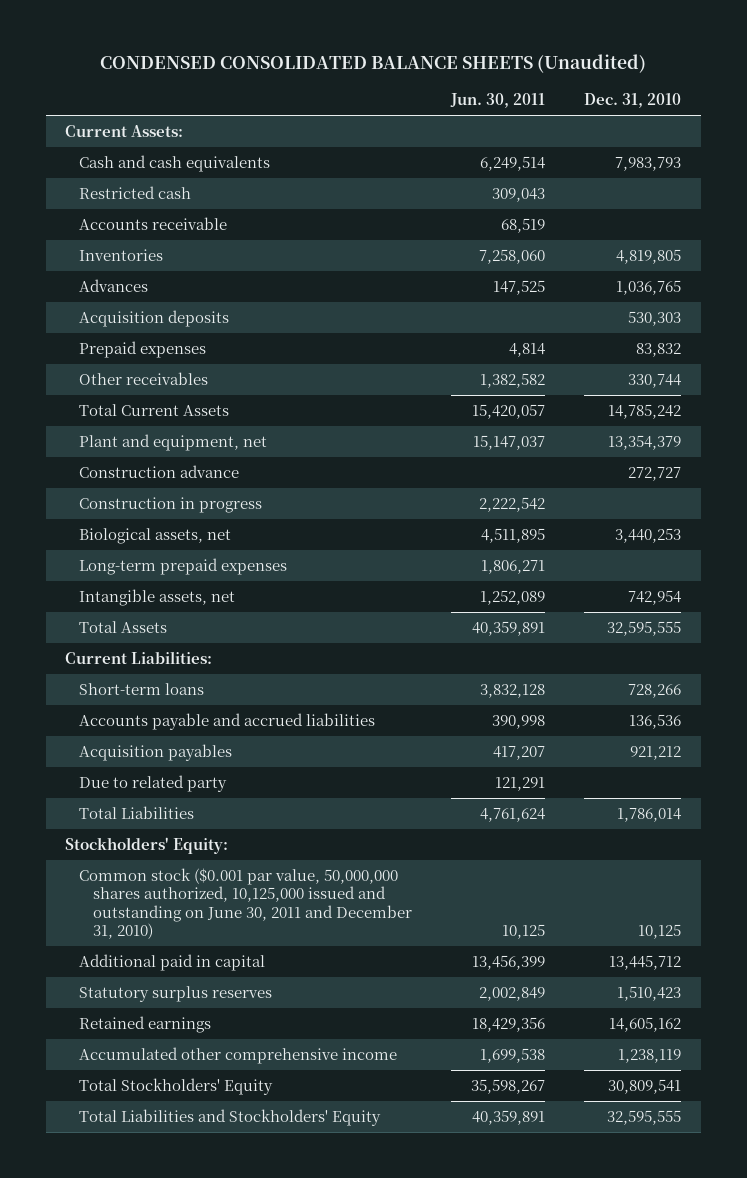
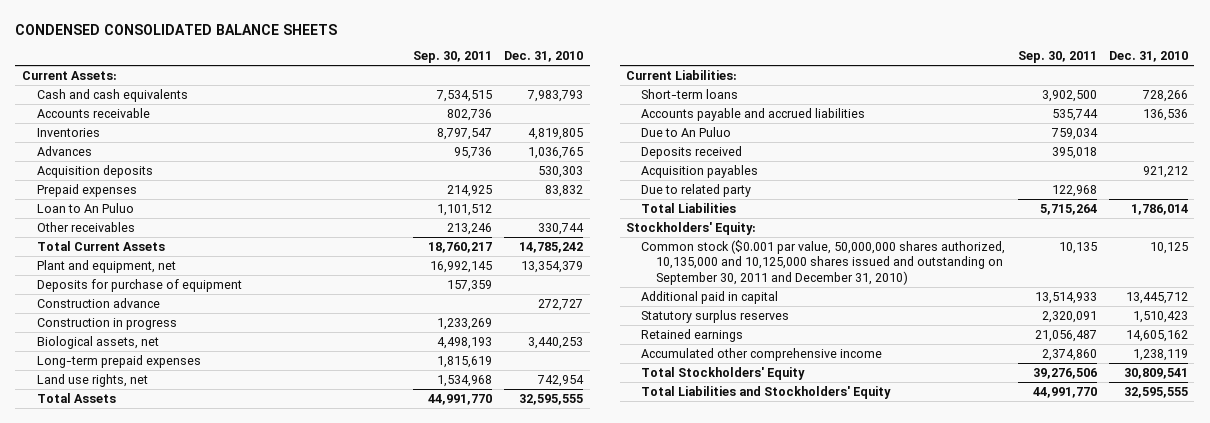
- CONDENSED CONSOLIDATED BALANCE SHEETS (Unaudited)
+ CONDENSED CONSOLIDATED BALANCE SHEETS
- | Jun. 30, 2011 | Dec. 31, 2010
+ | Sep. 30, 2011 | Dec. 31, 2010
- Restricted cash | 309,043 |
+ Loan to An Puluo | 1,101,512 |
+ Deposits for purchase of equipment | 157,359 |
- Intangible assets, net | 1,252,089 | 742,954
+ Land use rights, net | 1,534,968 | 742,954
+ Due to An Puluo | 759,034 |
+ Deposits received | 395,018 |
- Common stock ($0.001 par value, 50,000,000 shares authorized, 10,125,000 issued and outstanding on June 30, 2011 and December 31, 2010) | 10,125 | 10,125
+ Common stock ($0.001 par value, 50,000,000 shares authorized, 10,135,000 and 10,125,000 shares issued and outstanding on September 30, 2011 and December 31, 2010) | 10,135 | 10,125

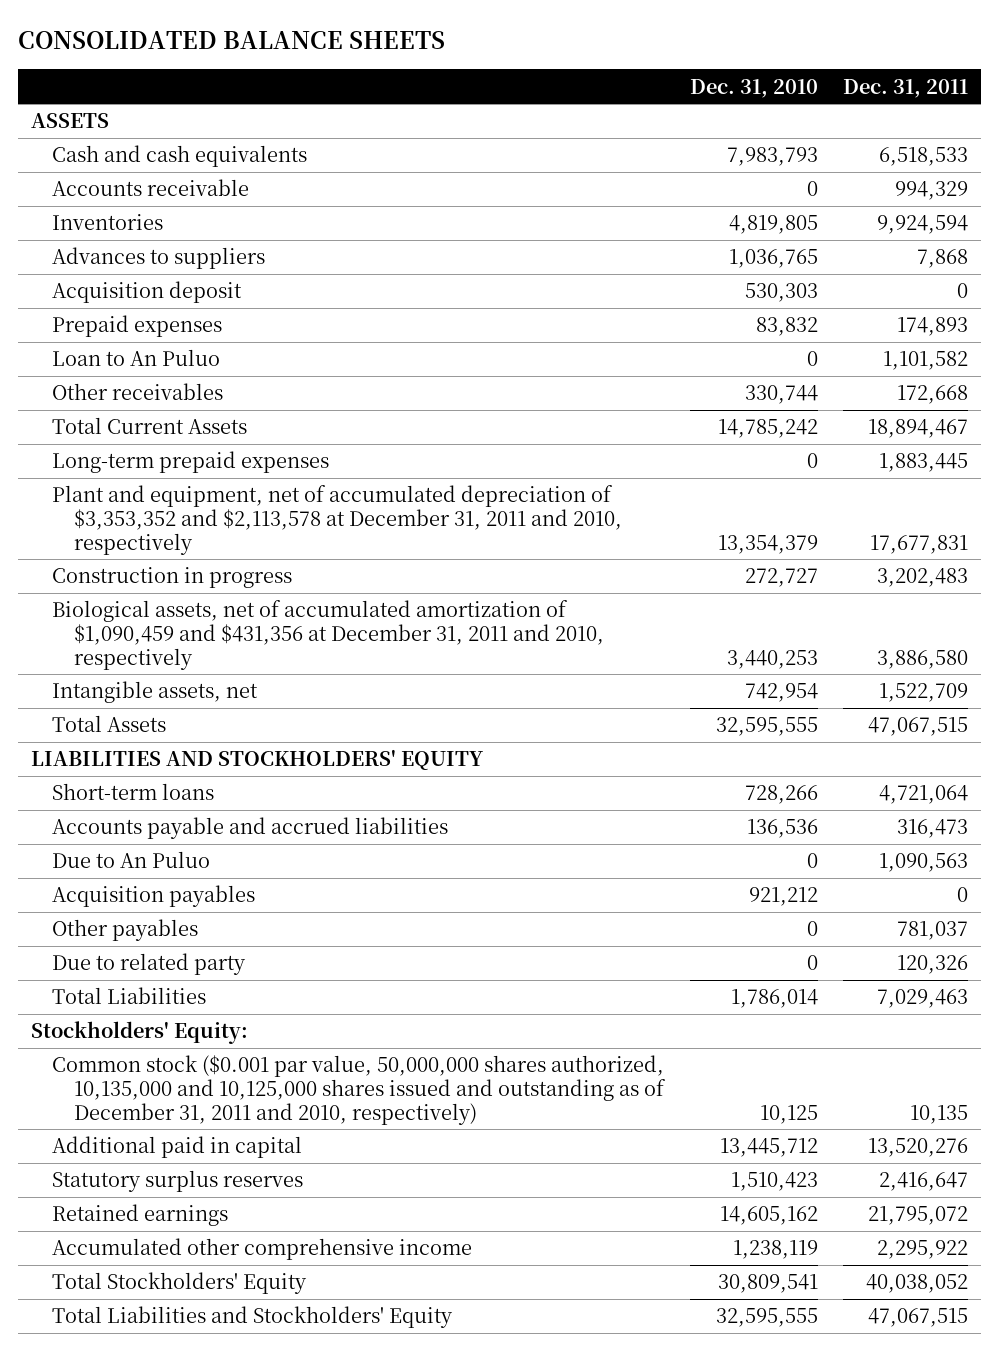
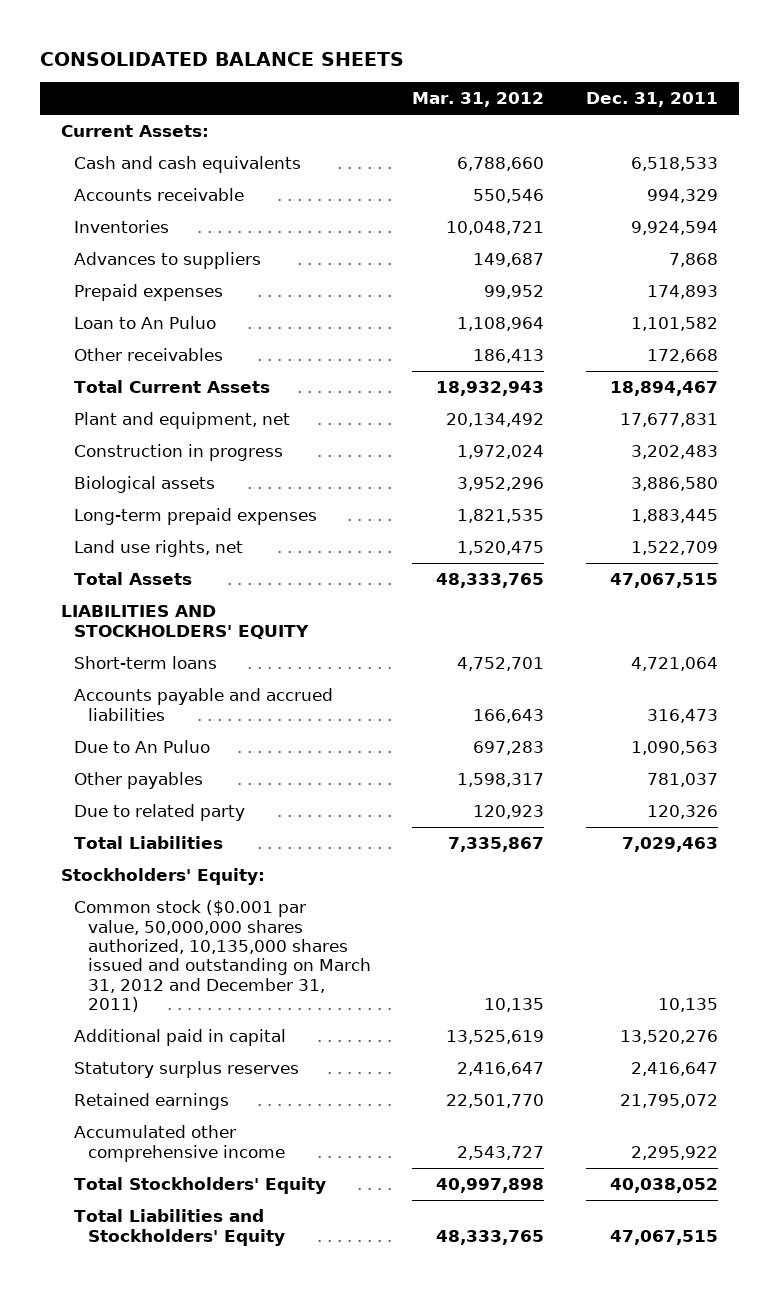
- | Dec. 31, 2010 | Dec. 31, 2011
+ | Mar. 31, 2012 | Dec. 31, 2011
- ASSETS
+ Current Assets:
- Acquisition deposit | 530,303 | 0
- Plant and equipment, net of accumulated depreciation of $3,353,352 and $2,113,578 at December 31, 2011 and 2010, respectively | 13,354,379 | 17,677,831
+ Plant and equipment, net | 20,134,492 | 17,677,831
- Biological assets, net of accumulated amortization of $1,090,459 and $431,356 at December 31, 2011 and 2010, respectively | 3,440,253 | 3,886,580
- Intangible assets, net | 742,954 | 1,522,709
+ Biological assets | 3,952,296 | 3,886,580
moved down: Long-term prepaid expenses | 1,821,535 | 1,883,445
+ Land use rights, net | 1,520,475 | 1,522,709
- Acquisition payables | 921,212 | 0
- Common stock ($0.001 par value, 50,000,000 shares authorized, 10,135,000 and 10,125,000 shares issued and outstanding as of December 31, 2011 and 2010, respectively) | 10,125 | 10,135
+ Common stock ($0.001 par value, 50,000,000 shares authorized, 10,135,000 shares issued and outstanding on March 31, 2012 and December 31, 2011) | 10,135 | 10,135

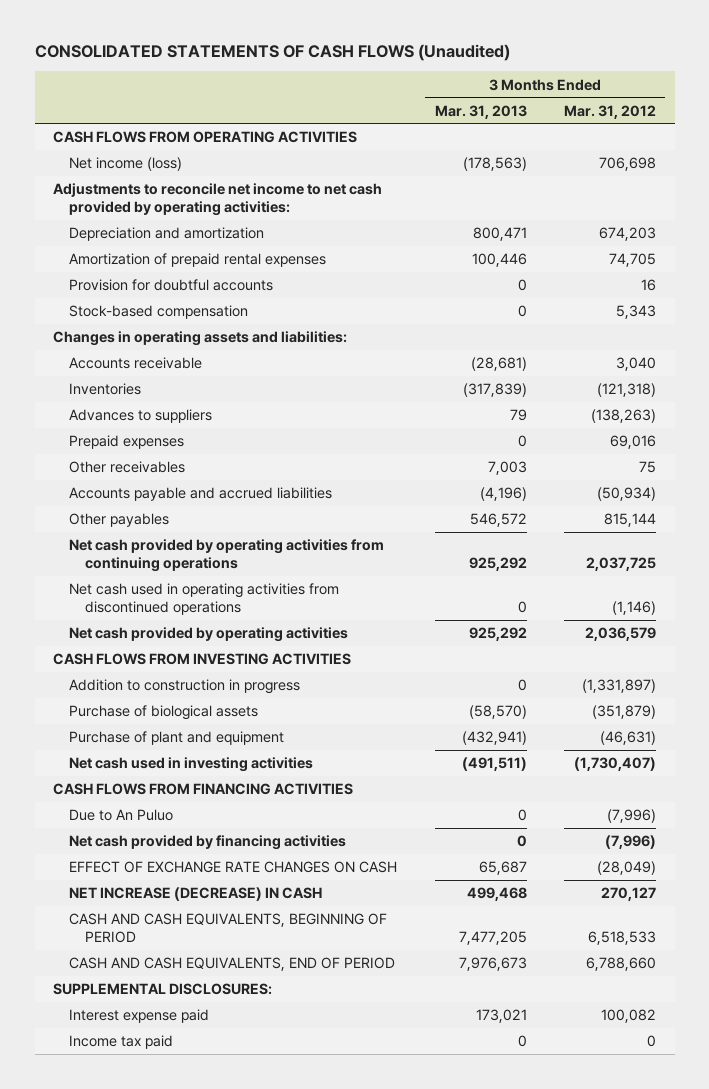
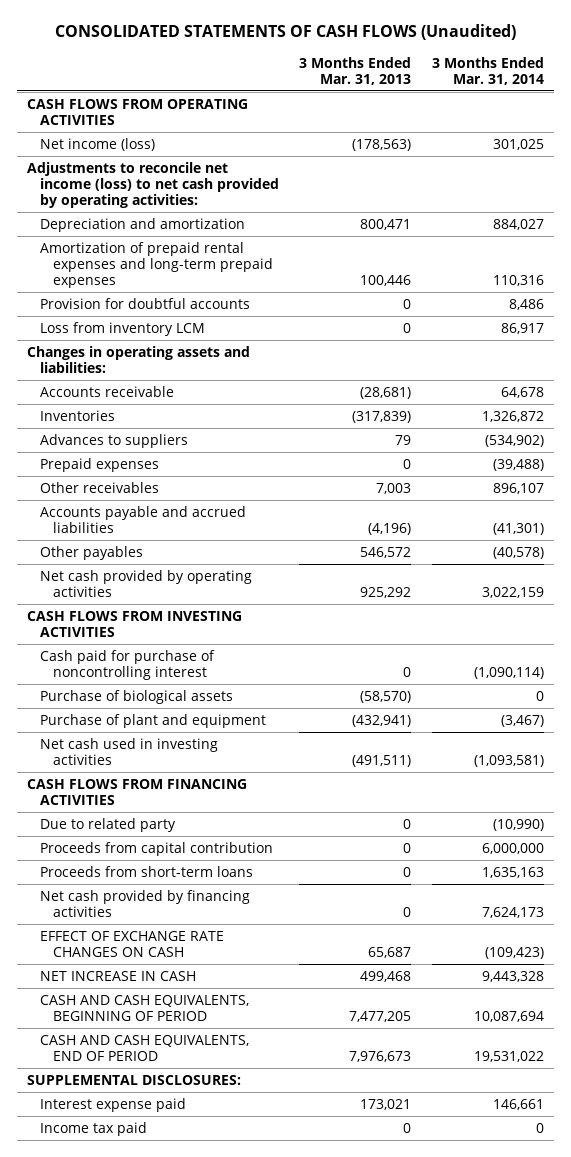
- | 3 Months Ended Mar. 31, 2013 | 3 Months Ended Mar. 31, 2012
+ | 3 Months Ended Mar. 31, 2013 | 3 Months Ended Mar. 31, 2014
- Adjustments to reconcile net income to net cash provided by operating activities:
+ Adjustments to reconcile net income (loss) to net cash provided by operating activities:
- Amortization of prepaid rental expenses | 100,446 | 74,705
+ Amortization of prepaid rental expenses and long-term prepaid expenses | 100,446 | 110,316
- Stock-based compensation | 0 | 5,343
+ Loss from inventory LCM | 0 | 86,917
- Net cash provided by operating activities from continuing operations | 925,292 | 2,037,725
- Net cash used in operating activities from discontinued operations | 0 | (1,146)
- Addition to construction in progress | 0 | (1,331,897)
+ Cash paid for purchase of noncontrolling interest | 0 | (1,090,114)
- Due to An Puluo | 0 | (7,996)
+ Due to related party | 0 | (10,990)
+ Proceeds from capital contribution | 0 | 6,000,000
+ Proceeds from short-term loans | 0 | 1,635,163
- NET INCREASE (DECREASE) IN CASH | 499,468 | 270,127
+ NET INCREASE IN CASH | 499,468 | 9,443,328

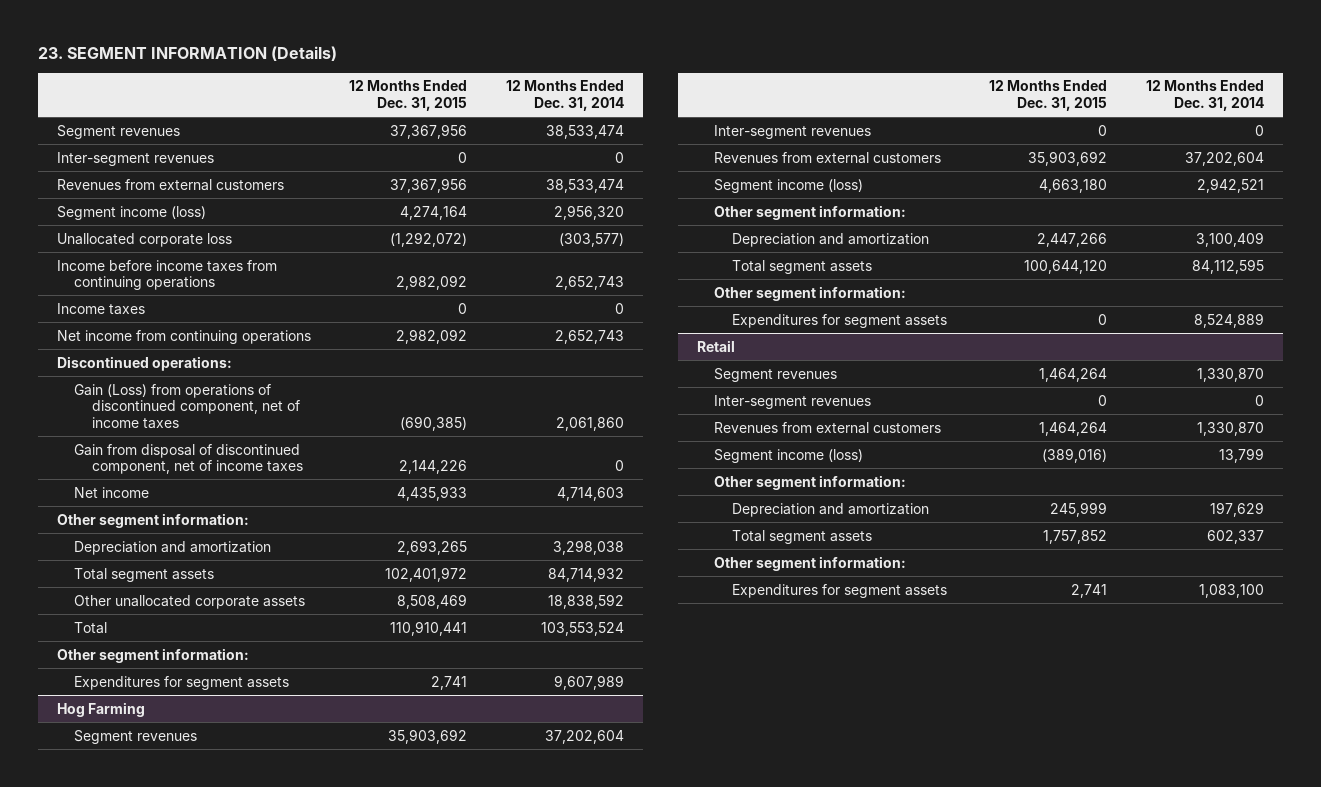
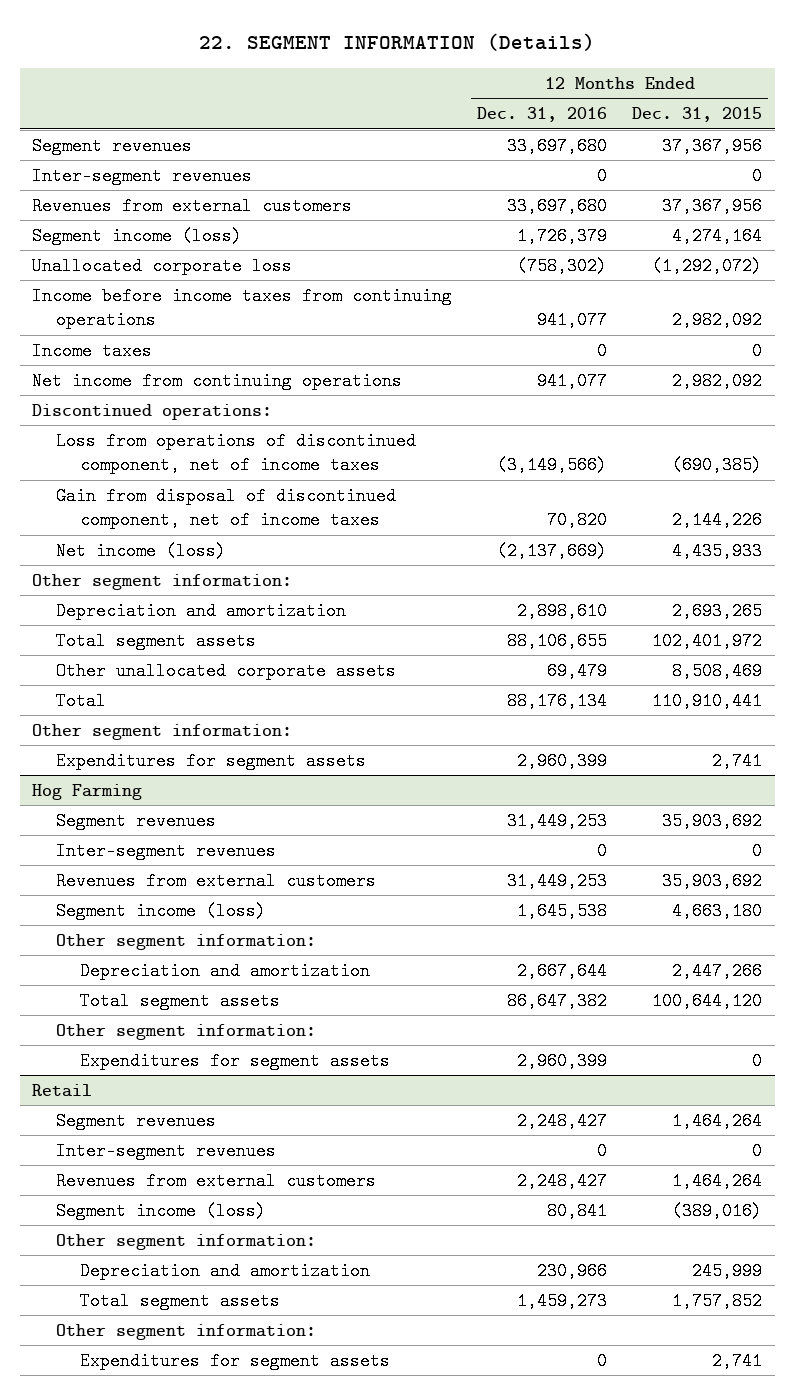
- 23. SEGMENT INFORMATION (Details)
+ 22. SEGMENT INFORMATION (Details)
- | 12 Months Ended Dec. 31, 2015 | 12 Months Ended Dec. 31, 2014
+ | 12 Months Ended Dec. 31, 2016 | 12 Months Ended Dec. 31, 2015
- Gain (Loss) from operations of discontinued component, net of income taxes | (690,385) | 2,061,860
+ Loss from operations of discontinued component, net of income taxes | (3,149,566) | (690,385)
- Net income | 4,435,933 | 4,714,603
+ Net income (loss) | (2,137,669) | 4,435,933

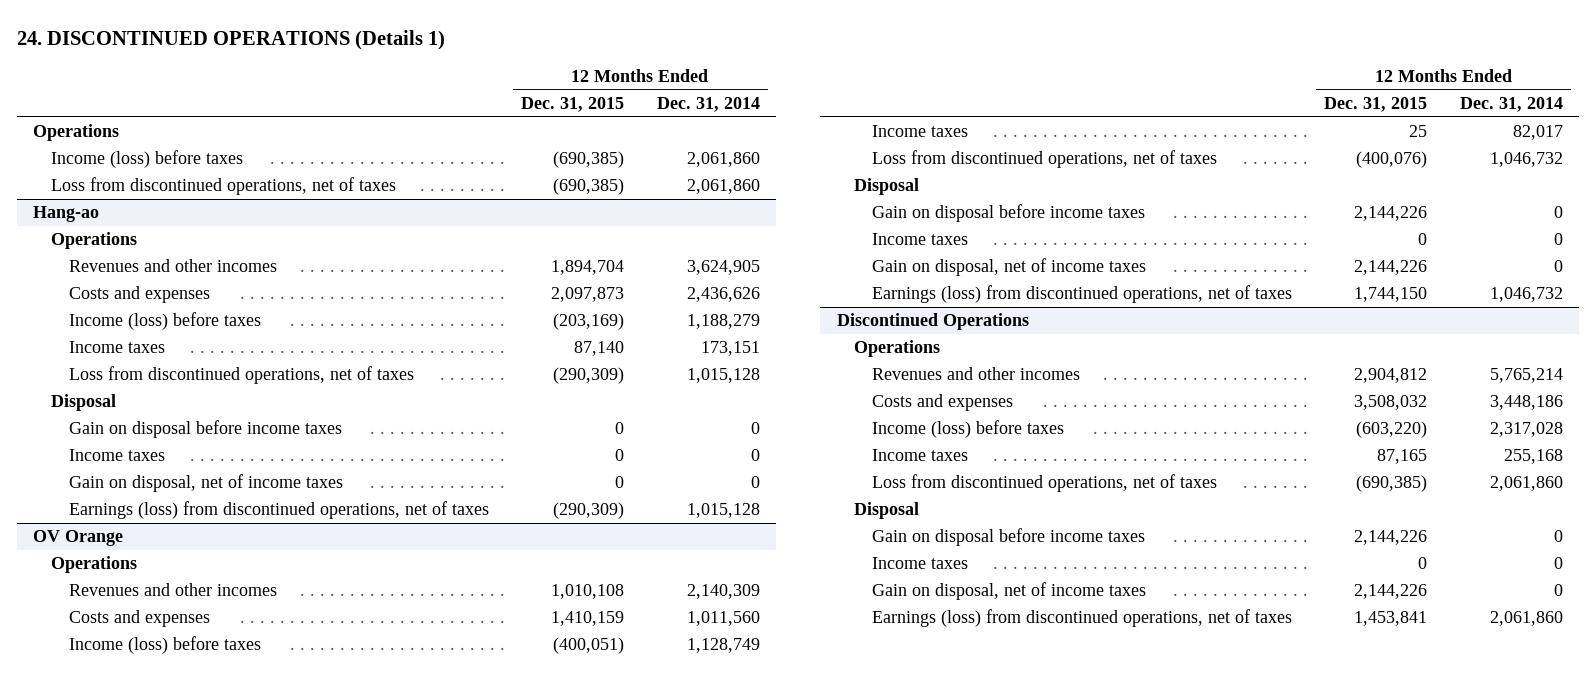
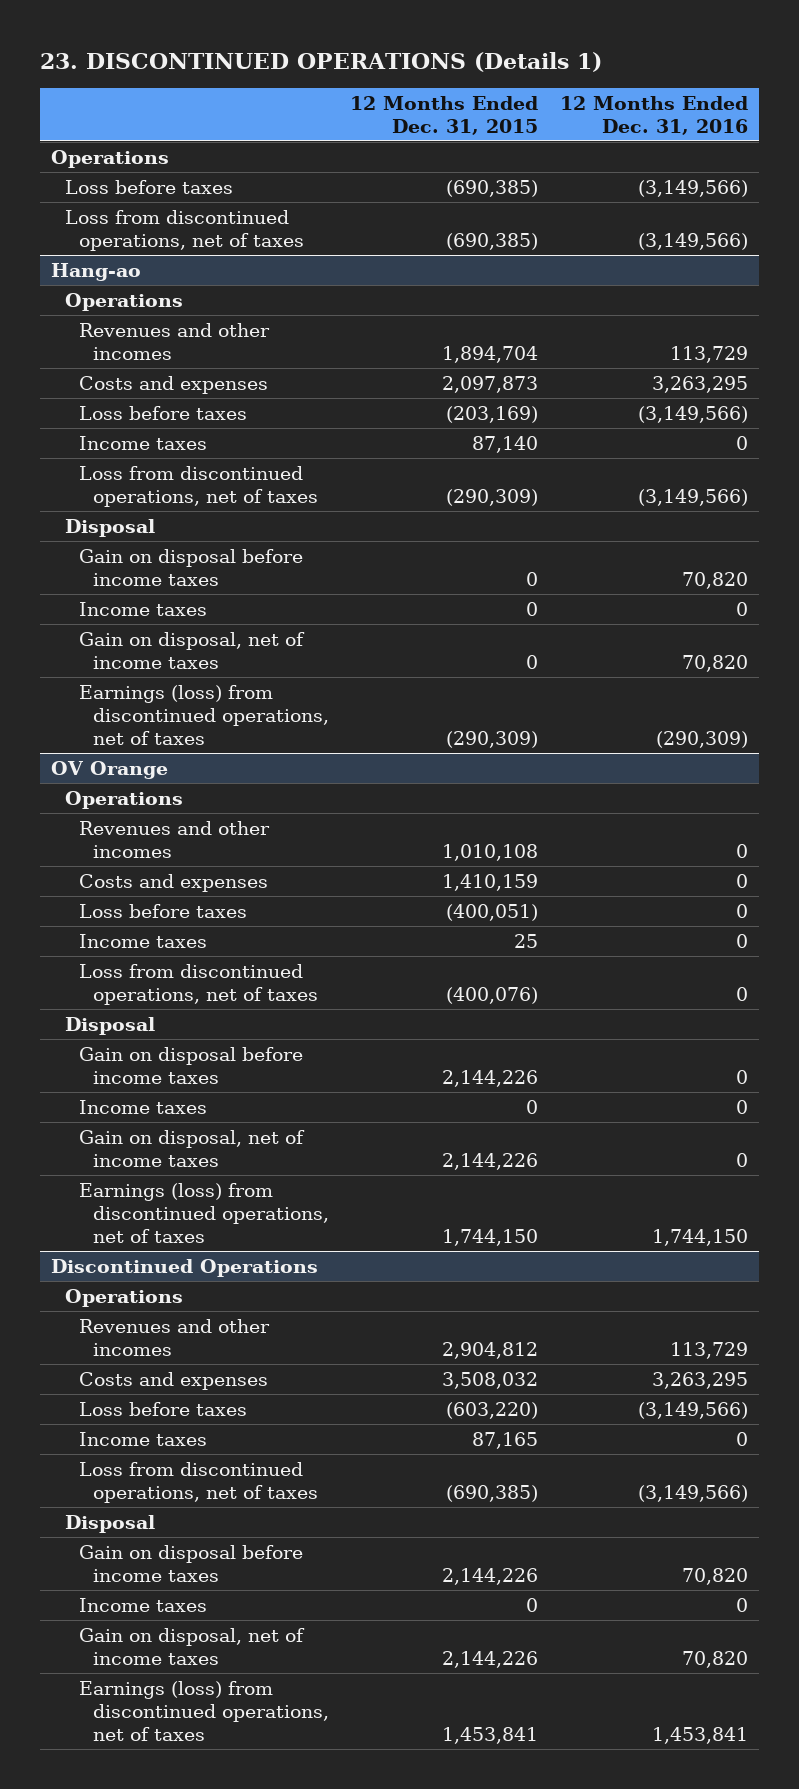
- 24. DISCONTINUED OPERATIONS (Details 1)
+ 23. DISCONTINUED OPERATIONS (Details 1)
- | 12 Months Ended Dec. 31, 2015 | 12 Months Ended Dec. 31, 2014
+ | 12 Months Ended Dec. 31, 2015 | 12 Months Ended Dec. 31, 2016
- Income (loss) before taxes | (690,385) | 2,061,860
+ Loss before taxes | (690,385) | (3,149,566)
@ Hang-ao
- Income (loss) before taxes | (203,169) | 1,188,279
+ Loss before taxes | (203,169) | (3,149,566)
@ OV Orange
- Income (loss) before taxes | (400,051) | 1,128,749
+ Loss before taxes | (400,051) | 0
@ Discontinued Operations
- Income (loss) before taxes | (603,220) | 2,317,028
+ Loss before taxes | (603,220) | (3,149,566)

